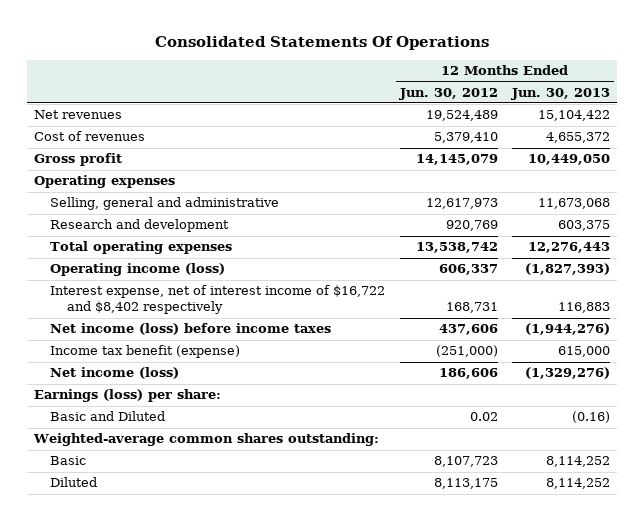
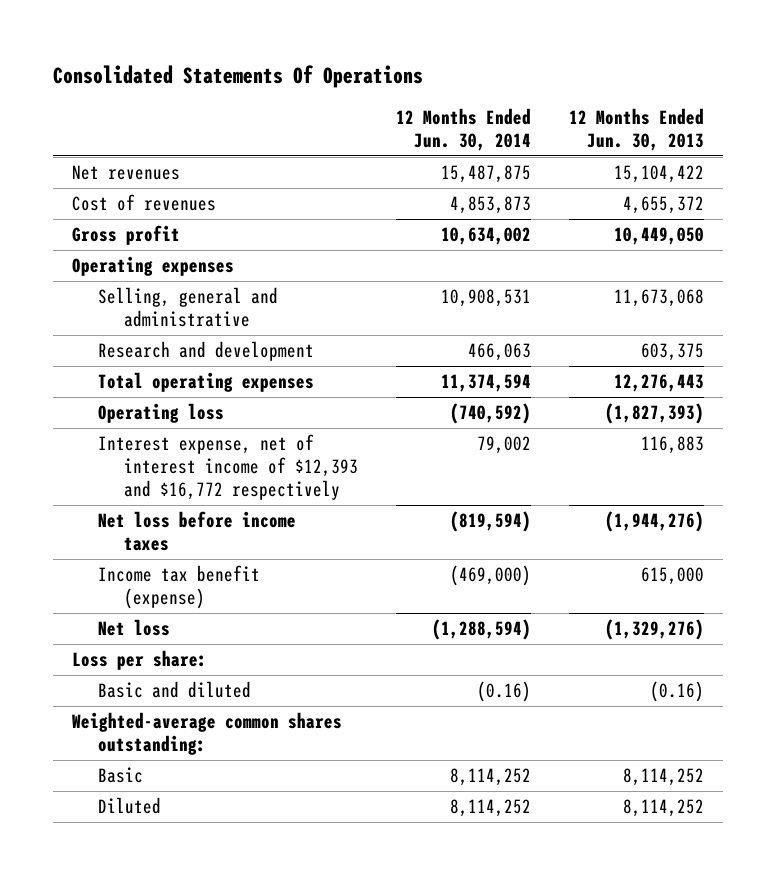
- | 12 Months Ended Jun. 30, 2012 | 12 Months Ended Jun. 30, 2013
+ | 12 Months Ended Jun. 30, 2014 | 12 Months Ended Jun. 30, 2013
- Operating income (loss) | 606,337 | (1,827,393)
- Interest expense, net of interest income of $16,722 and $8,402 respectively | 168,731 | 116,883
- Net income (loss) before income taxes | 437,606 | (1,944,276)
+ Operating loss | (740,592) | (1,827,393)
+ Interest expense, net of interest income of $12,393 and $16,772 respectively | 79,002 | 116,883
+ Net loss before income taxes | (819,594) | (1,944,276)
- Net income (loss) | 186,606 | (1,329,276)
- Earnings (loss) per share:
- Basic and Diluted | 0.02 | (0.16)
+ Net loss | (1,288,594) | (1,329,276)
+ Loss per share:
+ Basic and diluted | (0.16) | (0.16)

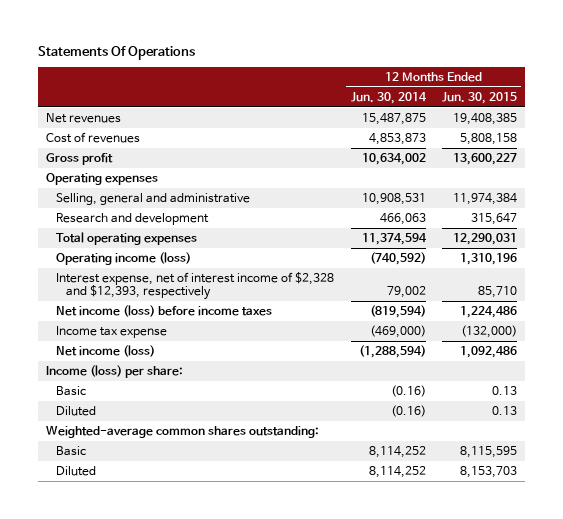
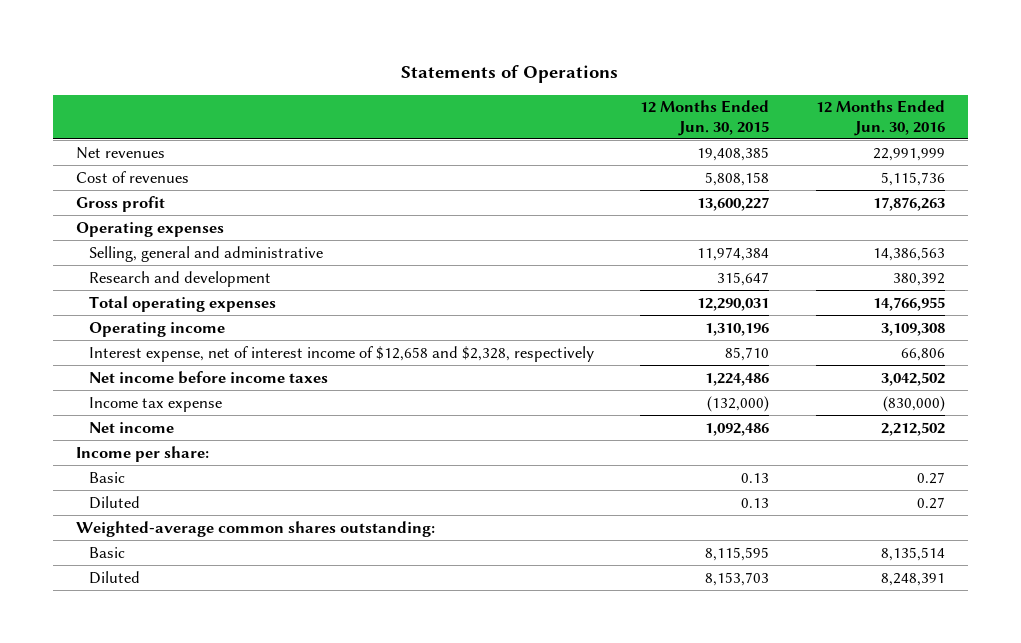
- Statements Of Operations
+ Statements of Operations
- | 12 Months Ended Jun. 30, 2014 | 12 Months Ended Jun. 30, 2015
+ | 12 Months Ended Jun. 30, 2015 | 12 Months Ended Jun. 30, 2016
- Operating income (loss) | (740,592) | 1,310,196
- Interest expense, net of interest income of $2,328 and $12,393, respectively | 79,002 | 85,710
- Net income (loss) before income taxes | (819,594) | 1,224,486
+ Operating income | 1,310,196 | 3,109,308
+ Interest expense, net of interest income of $12,658 and $2,328, respectively | 85,710 | 66,806
+ Net income before income taxes | 1,224,486 | 3,042,502
- Net income (loss) | (1,288,594) | 1,092,486
- Income (loss) per share:
+ Net income | 1,092,486 | 2,212,502
+ Income per share:

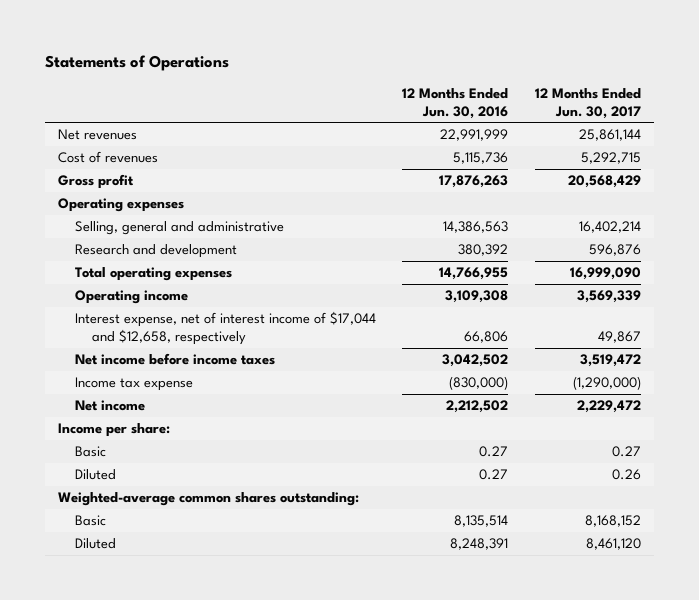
- | 12 Months Ended Jun. 30, 2015 | 12 Months Ended Jun. 30, 2016
+ | 12 Months Ended Jun. 30, 2016 | 12 Months Ended Jun. 30, 2017
- Interest expense, net of interest income of $12,658 and $2,328, respectively | 85,710 | 66,806
+ Interest expense, net of interest income of $17,044 and $12,658, respectively | 66,806 | 49,867

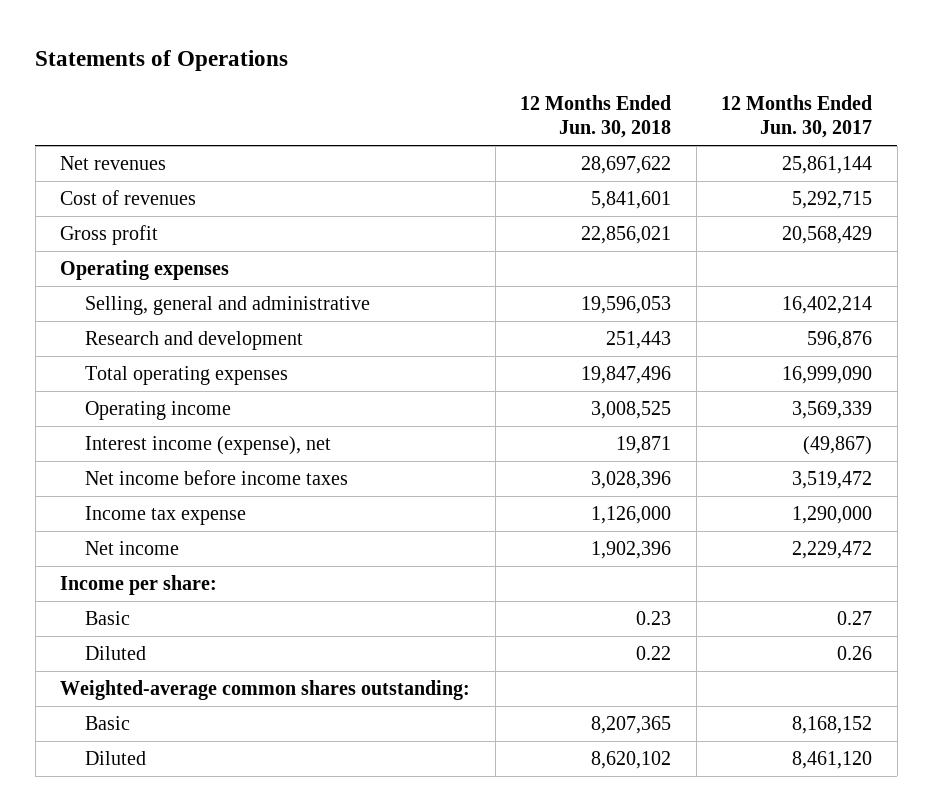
- | 12 Months Ended Jun. 30, 2016 | 12 Months Ended Jun. 30, 2017
+ | 12 Months Ended Jun. 30, 2018 | 12 Months Ended Jun. 30, 2017
- Interest expense, net of interest income of $17,044 and $12,658, respectively | 66,806 | 49,867
+ Interest income (expense), net | 19,871 | (49,867)
- Income tax expense | (830,000) | (1,290,000)
+ Income tax expense | 1,126,000 | 1,290,000

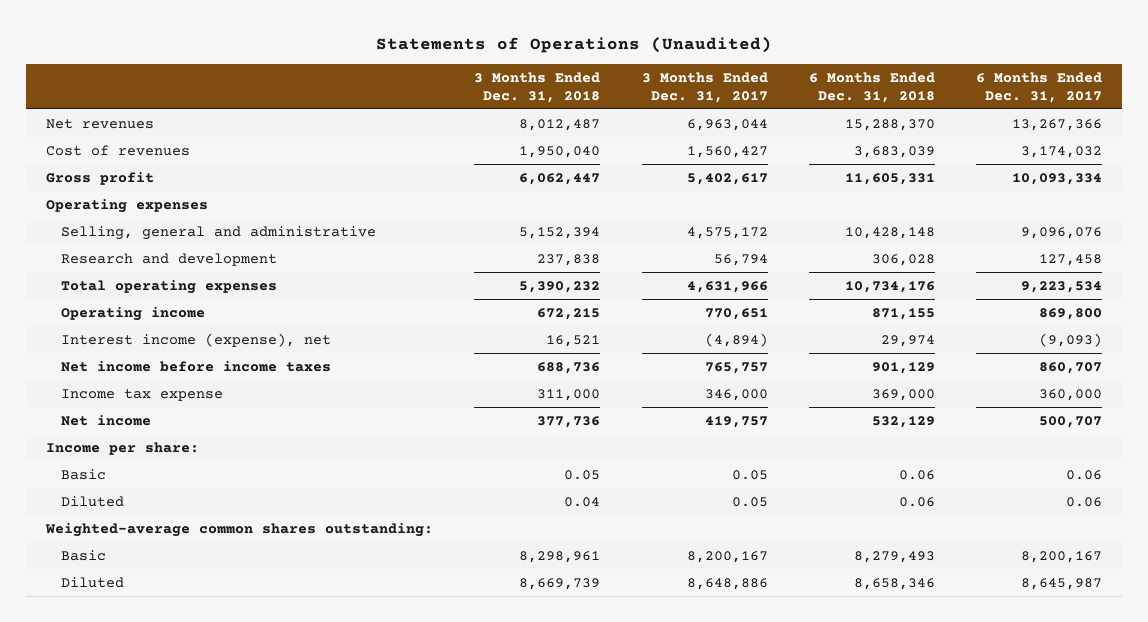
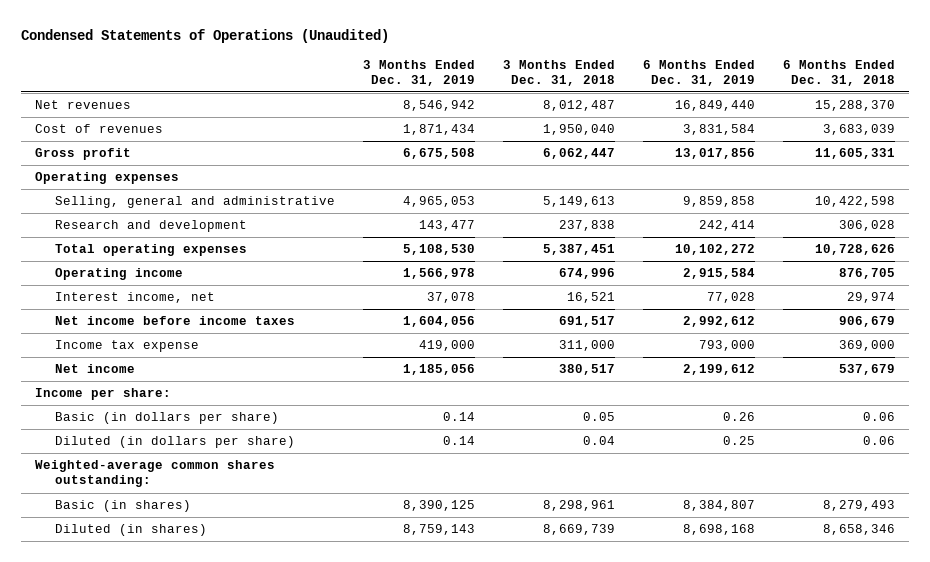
- Statements of Operations (Unaudited)
+ Condensed Statements of Operations (Unaudited)
- | 3 Months Ended Dec. 31, 2018 | 3 Months Ended Dec. 31, 2017 | 6 Months Ended Dec. 31, 2018 | 6 Months Ended Dec. 31, 2017
+ | 3 Months Ended Dec. 31, 2019 | 3 Months Ended Dec. 31, 2018 | 6 Months Ended Dec. 31, 2019 | 6 Months Ended Dec. 31, 2018
- Selling, general and administrative | 5,152,394 | 4,575,172 | 10,428,148 | 9,096,076
+ Selling, general and administrative | 4,965,053 | 5,149,613 | 9,859,858 | 10,422,598
- Total operating expenses | 5,390,232 | 4,631,966 | 10,734,176 | 9,223,534
- Operating income | 672,215 | 770,651 | 871,155 | 869,800
- Interest income (expense), net | 16,521 | (4,894) | 29,974 | (9,093)
- Net income before income taxes | 688,736 | 765,757 | 901,129 | 860,707
+ Total operating expenses | 5,108,530 | 5,387,451 | 10,102,272 | 10,728,626
+ Operating income | 1,566,978 | 674,996 | 2,915,584 | 876,705
+ Interest income, net | 37,078 | 16,521 | 77,028 | 29,974
+ Net income before income taxes | 1,604,056 | 691,517 | 2,992,612 | 906,679
- Net income | 377,736 | 419,757 | 532,129 | 500,707
+ Net income | 1,185,056 | 380,517 | 2,199,612 | 537,679
- Basic | 0.05 | 0.05 | 0.06 | 0.06
- Diluted | 0.04 | 0.05 | 0.06 | 0.06
+ Basic (in dollars per share) | 0.14 | 0.05 | 0.26 | 0.06
+ Diluted (in dollars per share) | 0.14 | 0.04 | 0.25 | 0.06
- Basic | 8,298,961 | 8,200,167 | 8,279,493 | 8,200,167
- Diluted | 8,669,739 | 8,648,886 | 8,658,346 | 8,645,987
+ Basic (in shares) | 8,390,125 | 8,298,961 | 8,384,807 | 8,279,493
+ Diluted (in shares) | 8,759,143 | 8,669,739 | 8,698,168 | 8,658,346

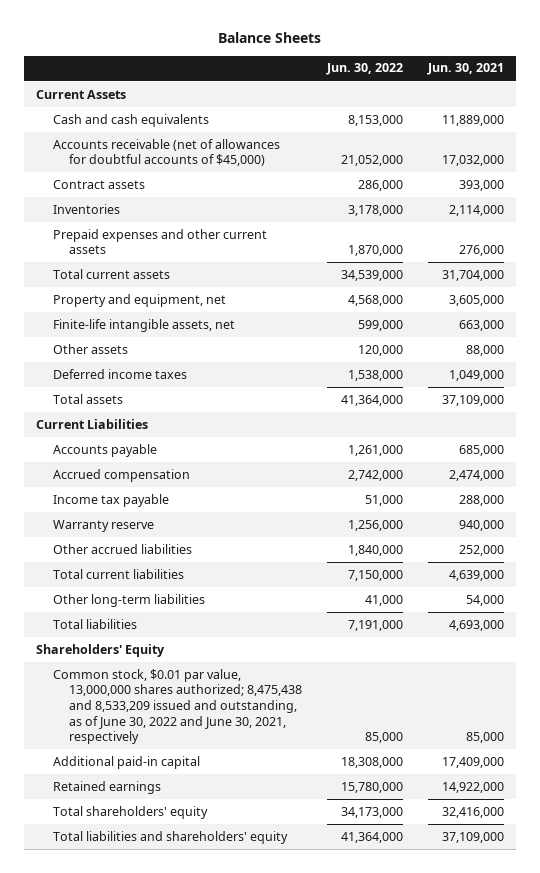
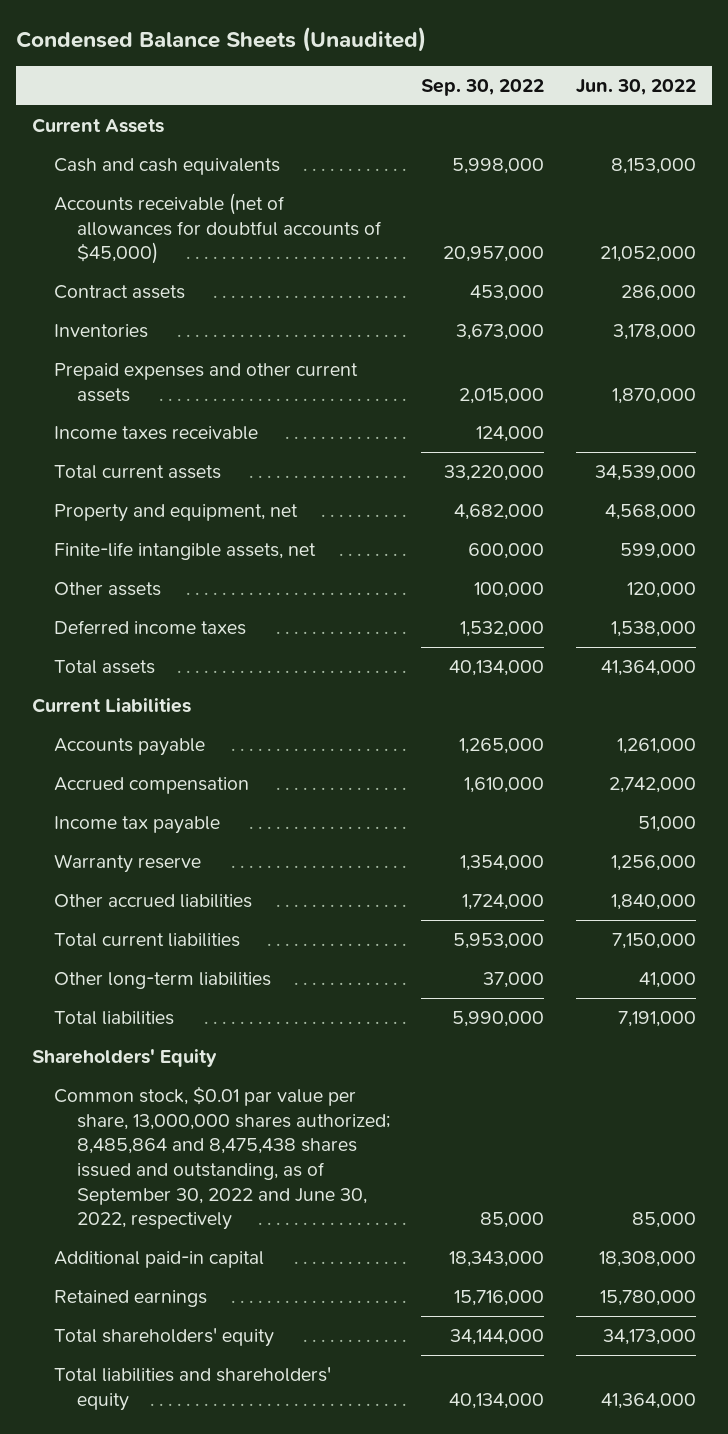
- Balance Sheets
+ Condensed Balance Sheets (Unaudited)
- | Jun. 30, 2022 | Jun. 30, 2021
+ | Sep. 30, 2022 | Jun. 30, 2022
+ Income taxes receivable | 124,000 |
- Common stock, $0.01 par value, 13,000,000 shares authorized; 8,475,438 and 8,533,209 issued and outstanding, as of June 30, 2022 and June 30, 2021, respectively | 85,000 | 85,000
+ Common stock, $0.01 par value per share, 13,000,000 shares authorized; 8,485,864 and 8,475,438 shares issued and outstanding, as of September 30, 2022 and June 30, 2022, respectively | 85,000 | 85,000

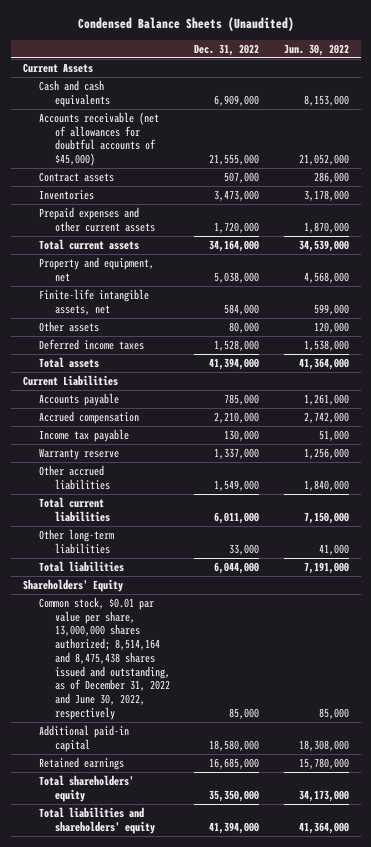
- | Sep. 30, 2022 | Jun. 30, 2022
+ | Dec. 31, 2022 | Jun. 30, 2022
- Income taxes receivable | 124,000 |
- Common stock, $0.01 par value per share, 13,000,000 shares authorized; 8,485,864 and 8,475,438 shares issued and outstanding, as of September 30, 2022 and June 30, 2022, respectively | 85,000 | 85,000
+ Common stock, $0.01 par value per share, 13,000,000 shares authorized; 8,514,164 and 8,475,438 shares issued and outstanding, as of December 31, 2022 and June 30, 2022, respectively | 85,000 | 85,000

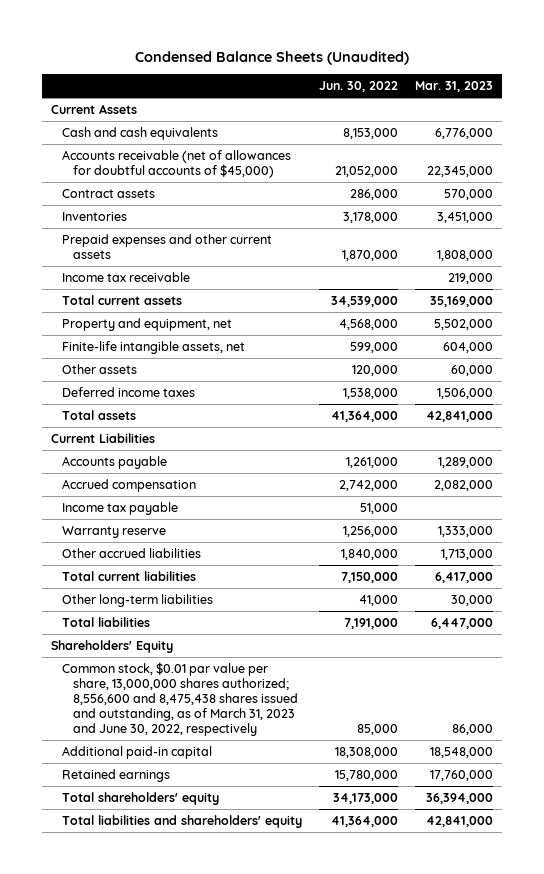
- | Dec. 31, 2022 | Jun. 30, 2022
+ | Jun. 30, 2022 | Mar. 31, 2023
+ Income tax receivable | | 219,000
- Common stock, $0.01 par value per share, 13,000,000 shares authorized; 8,514,164 and 8,475,438 shares issued and outstanding, as of December 31, 2022 and June 30, 2022, respectively | 85,000 | 85,000
+ Common stock, $0.01 par value per share, 13,000,000 shares authorized; 8,556,600 and 8,475,438 shares issued and outstanding, as of March 31, 2023 and June 30, 2022, respectively | 85,000 | 86,000

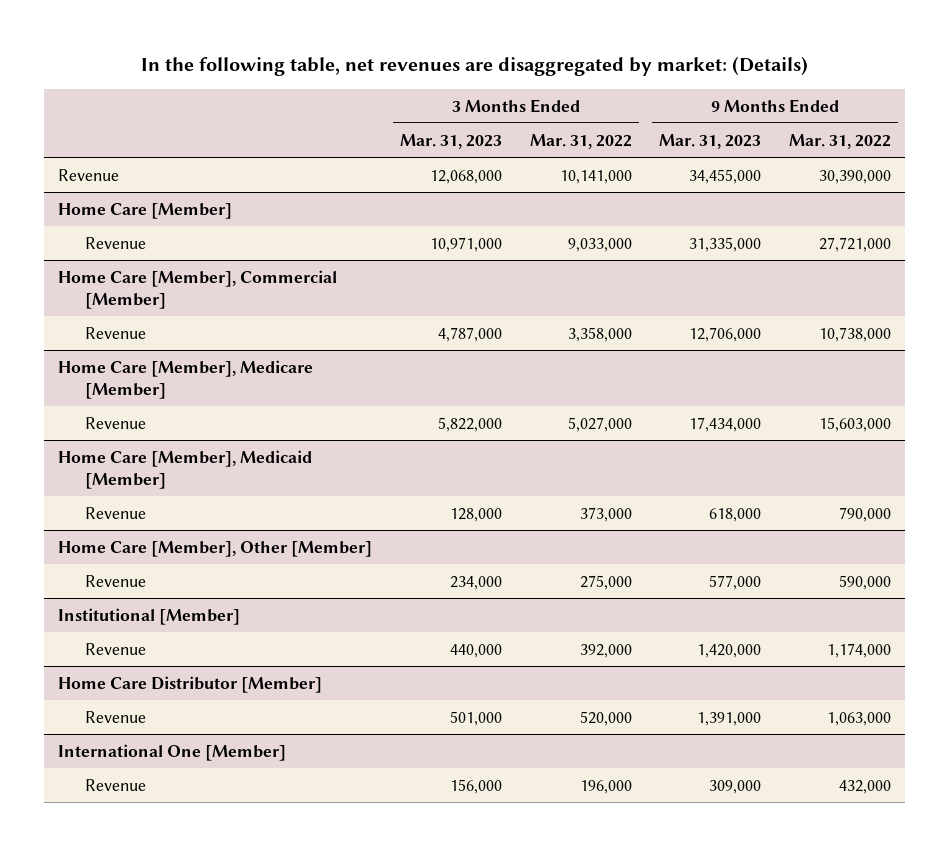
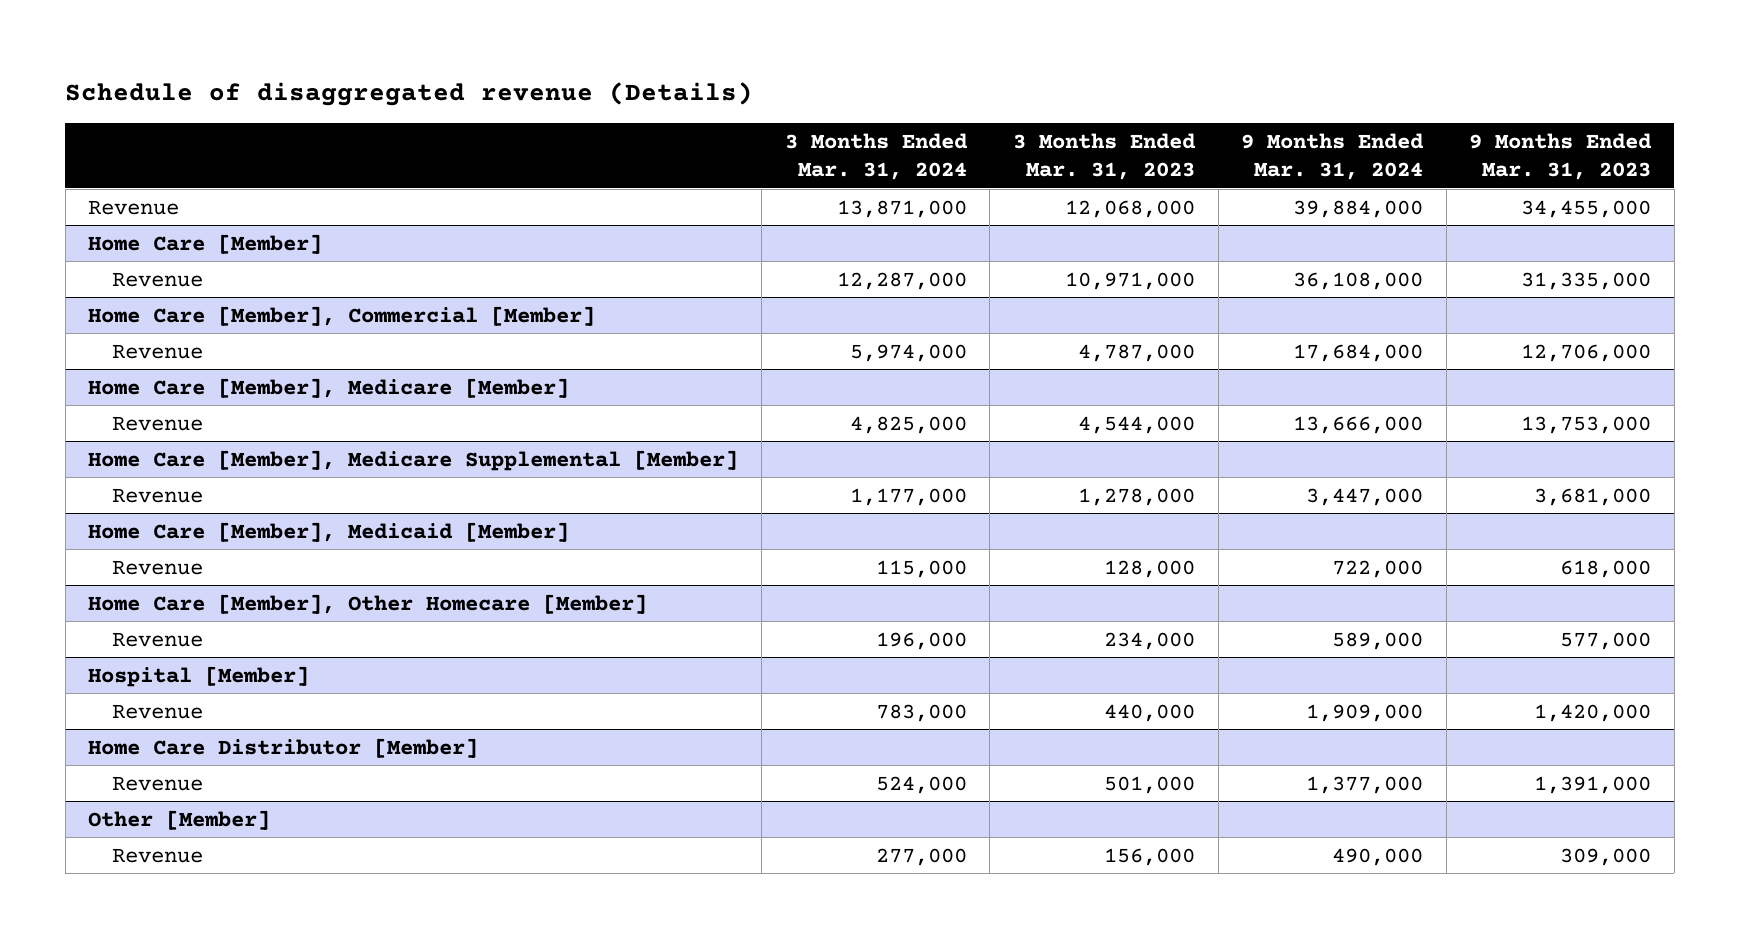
- In the following table, net revenues are disaggregated by market: (Details)
+ Schedule of disaggregated revenue (Details)
- | 3 Months Ended Mar. 31, 2023 | 3 Months Ended Mar. 31, 2022 | 9 Months Ended Mar. 31, 2023 | 9 Months Ended Mar. 31, 2022
+ | 3 Months Ended Mar. 31, 2024 | 3 Months Ended Mar. 31, 2023 | 9 Months Ended Mar. 31, 2024 | 9 Months Ended Mar. 31, 2023
@ Home Care [Member], Medicare [Member]
- Revenue | 5,822,000 | 5,027,000 | 17,434,000 | 15,603,000
+ Revenue | 4,825,000 | 4,544,000 | 13,666,000 | 13,753,000
+ Home Care [Member], Medicare Supplemental [Member]
+ Revenue | 1,177,000 | 1,278,000 | 3,447,000 | 3,681,000
- Home Care [Member], Other [Member]
+ Home Care [Member], Other Homecare [Member]
- Institutional [Member]
+ Hospital [Member]
- International One [Member]
+ Other [Member]

